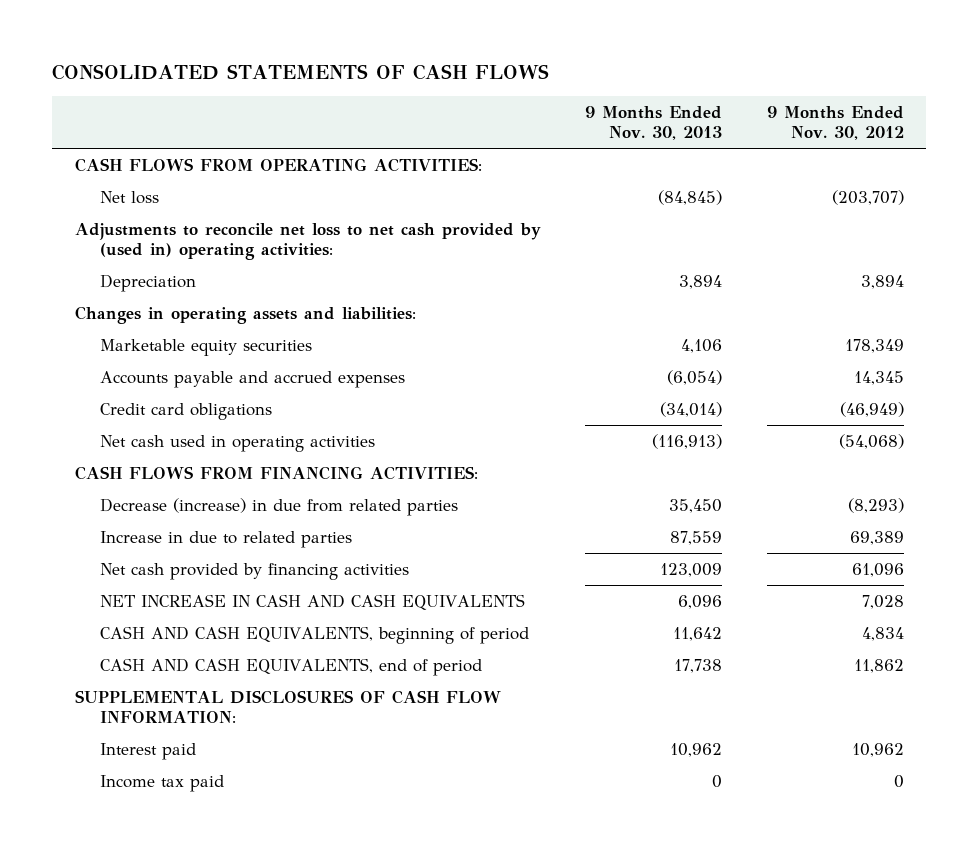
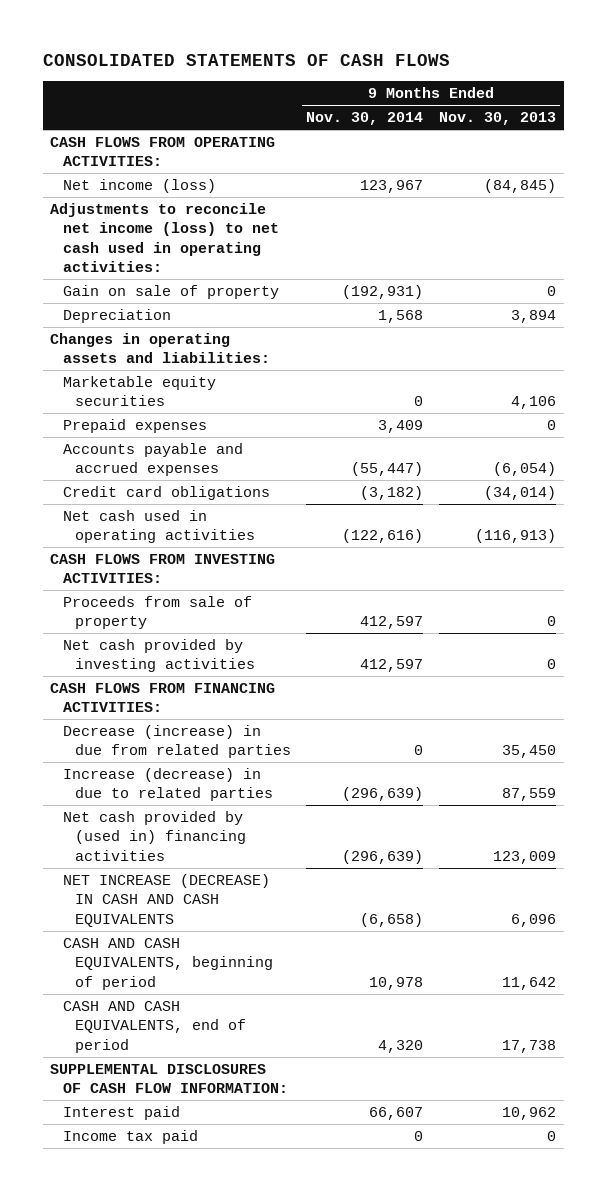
- | 9 Months Ended Nov. 30, 2013 | 9 Months Ended Nov. 30, 2012
+ | 9 Months Ended Nov. 30, 2014 | 9 Months Ended Nov. 30, 2013
- Net loss | (84,845) | (203,707)
- Adjustments to reconcile net loss to net cash provided by (used in) operating activities:
+ Net income (loss) | 123,967 | (84,845)
+ Adjustments to reconcile net income (loss) to net cash used in operating activities:
+ Gain on sale of property | (192,931) | 0
+ Prepaid expenses | 3,409 | 0
+ CASH FLOWS FROM INVESTING ACTIVITIES:
+ Proceeds from sale of property | 412,597 | 0
+ Net cash provided by investing activities | 412,597 | 0
- Increase in due to related parties | 87,559 | 69,389
- Net cash provided by financing activities | 123,009 | 61,096
- NET INCREASE IN CASH AND CASH EQUIVALENTS | 6,096 | 7,028
+ Increase (decrease) in due to related parties | (296,639) | 87,559
+ Net cash provided by (used in) financing activities | (296,639) | 123,009
+ NET INCREASE (DECREASE) IN CASH AND CASH EQUIVALENTS | (6,658) | 6,096

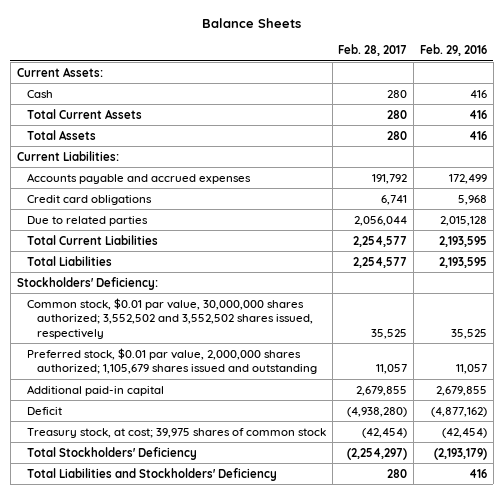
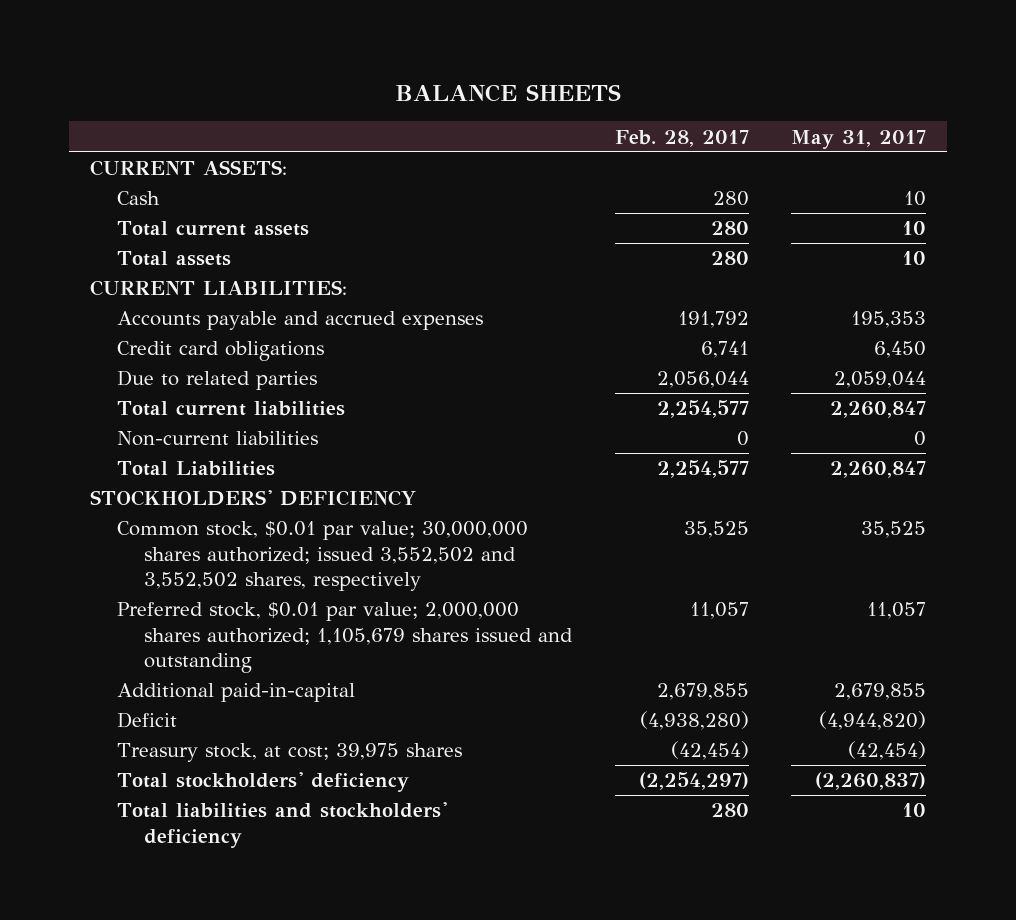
- Balance Sheets
+ BALANCE SHEETS
- | Feb. 28, 2017 | Feb. 29, 2016
+ | Feb. 28, 2017 | May 31, 2017
- Current Assets:
+ CURRENT ASSETS:
- Total Current Assets | 280 | 416
- Total Assets | 280 | 416
- Current Liabilities:
+ Total current assets | 280 | 10
+ Total assets | 280 | 10
+ CURRENT LIABILITIES:
- Total Current Liabilities | 2,254,577 | 2,193,595
+ Total current liabilities | 2,254,577 | 2,260,847
+ Non-current liabilities | 0 | 0
- Stockholders' Deficiency:
- Common stock, $0.01 par value, 30,000,000 shares authorized; 3,552,502 and 3,552,502 shares issued, respectively | 35,525 | 35,525
- Preferred stock, $0.01 par value, 2,000,000 shares authorized; 1,105,679 shares issued and outstanding | 11,057 | 11,057
- Additional paid-in capital | 2,679,855 | 2,679,855
+ STOCKHOLDERS' DEFICIENCY
+ Common stock, $0.01 par value; 30,000,000 shares authorized; issued 3,552,502 and 3,552,502 shares, respectively | 35,525 | 35,525
+ Preferred stock, $0.01 par value; 2,000,000 shares authorized; 1,105,679 shares issued and outstanding | 11,057 | 11,057
+ Additional paid-in-capital | 2,679,855 | 2,679,855
- Treasury stock, at cost; 39,975 shares of common stock | (42,454) | (42,454)
- Total Stockholders' Deficiency | (2,254,297) | (2,193,179)
- Total Liabilities and Stockholders' Deficiency | 280 | 416
+ Treasury stock, at cost; 39,975 shares | (42,454) | (42,454)
+ Total stockholders' deficiency | (2,254,297) | (2,260,837)
+ Total liabilities and stockholders' deficiency | 280 | 10

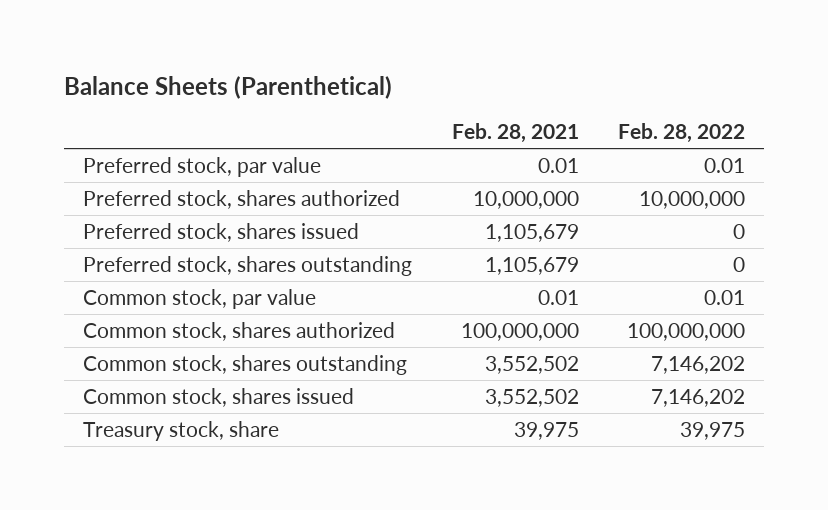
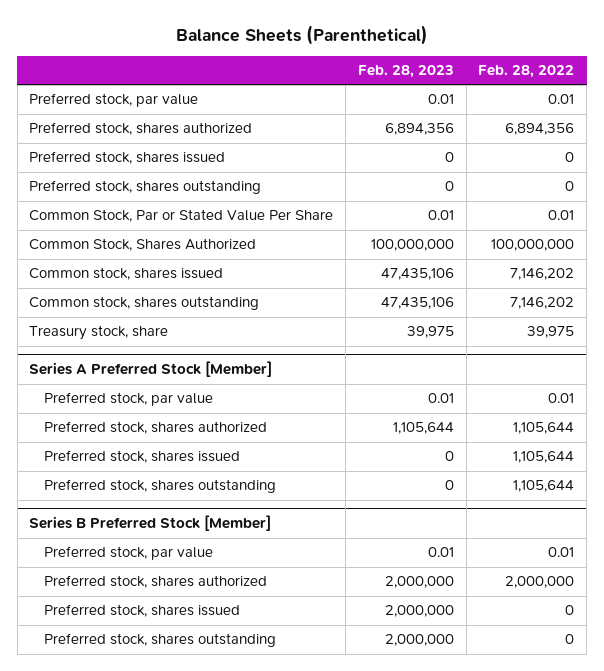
- | Feb. 28, 2021 | Feb. 28, 2022
+ | Feb. 28, 2023 | Feb. 28, 2022
- Preferred stock, shares authorized | 10,000,000 | 10,000,000
+ Preferred stock, shares authorized | 6,894,356 | 6,894,356
- Common stock, par value | 0.01 | 0.01
- Common stock, shares authorized | 100,000,000 | 100,000,000
+ Common Stock, Par or Stated Value Per Share | 0.01 | 0.01
+ Common Stock, Shares Authorized | 100,000,000 | 100,000,000
moved down: Common stock, shares outstanding | 47,435,106 | 7,146,202
+ Series A Preferred Stock [Member]
+ Preferred stock, par value | 0.01 | 0.01
+ Preferred stock, shares authorized | 1,105,644 | 1,105,644
+ Preferred stock, shares issued | 0 | 1,105,644
+ Preferred stock, shares outstanding | 0 | 1,105,644
+ Series B Preferred Stock [Member]
+ Preferred stock, par value | 0.01 | 0.01
+ Preferred stock, shares authorized | 2,000,000 | 2,000,000
+ Preferred stock, shares issued | 2,000,000 | 0
+ Preferred stock, shares outstanding | 2,000,000 | 0

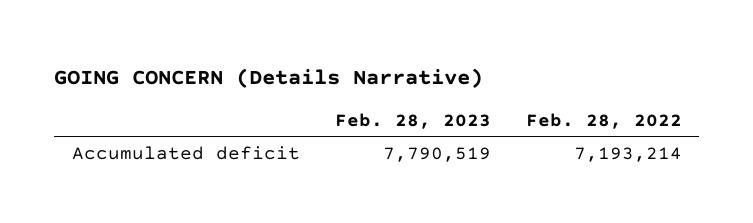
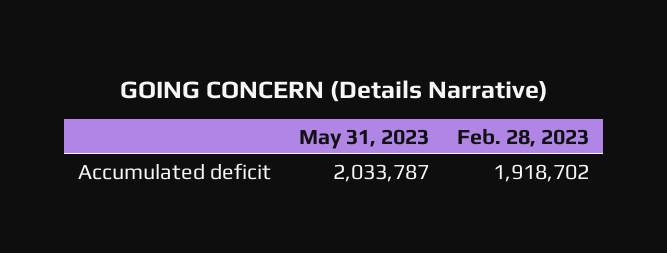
- | Feb. 28, 2023 | Feb. 28, 2022
+ | May 31, 2023 | Feb. 28, 2023
- Accumulated deficit | 7,790,519 | 7,193,214
+ Accumulated deficit | 2,033,787 | 1,918,702

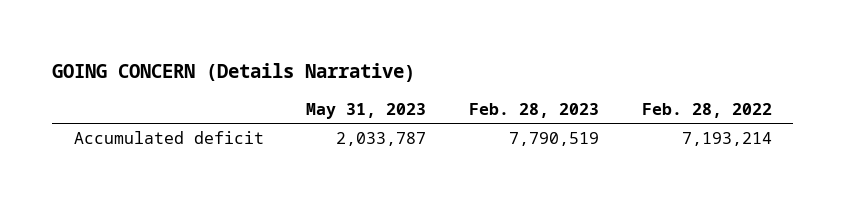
- | May 31, 2023 | Feb. 28, 2023
+ | May 31, 2023 | Feb. 28, 2023 | Feb. 28, 2022
- Accumulated deficit | 2,033,787 | 1,918,702
+ Accumulated deficit | 2,033,787 | 7,790,519 | 7,193,214

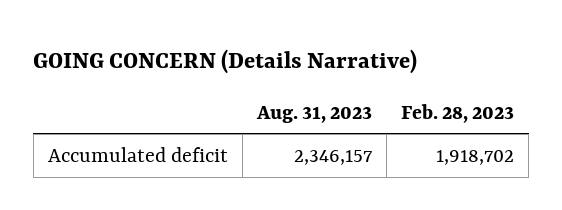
- | May 31, 2023 | Feb. 28, 2023 | Feb. 28, 2022
+ | Aug. 31, 2023 | Feb. 28, 2023
- Accumulated deficit | 2,033,787 | 7,790,519 | 7,193,214
+ Accumulated deficit | 2,346,157 | 1,918,702

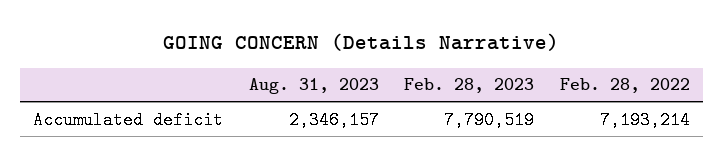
- | Aug. 31, 2023 | Feb. 28, 2023
+ | Aug. 31, 2023 | Feb. 28, 2023 | Feb. 28, 2022
- Accumulated deficit | 2,346,157 | 1,918,702
+ Accumulated deficit | 2,346,157 | 7,790,519 | 7,193,214

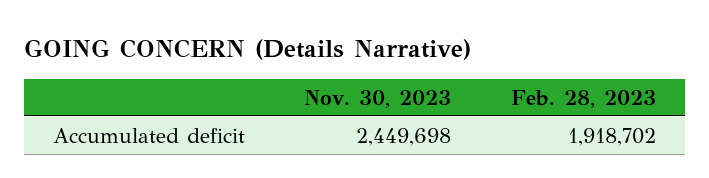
- | Aug. 31, 2023 | Feb. 28, 2023 | Feb. 28, 2022
+ | Nov. 30, 2023 | Feb. 28, 2023
- Accumulated deficit | 2,346,157 | 7,790,519 | 7,193,214
+ Accumulated deficit | 2,449,698 | 1,918,702

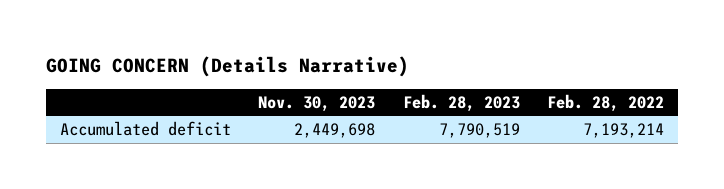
- | Nov. 30, 2023 | Feb. 28, 2023
+ | Nov. 30, 2023 | Feb. 28, 2023 | Feb. 28, 2022
- Accumulated deficit | 2,449,698 | 1,918,702
+ Accumulated deficit | 2,449,698 | 7,790,519 | 7,193,214

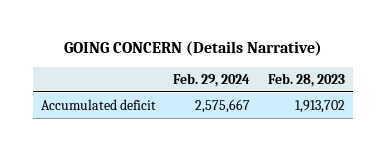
- | Nov. 30, 2023 | Feb. 28, 2023 | Feb. 28, 2022
+ | Feb. 29, 2024 | Feb. 28, 2023
- Accumulated deficit | 2,449,698 | 7,790,519 | 7,193,214
+ Accumulated deficit | 2,575,667 | 1,913,702

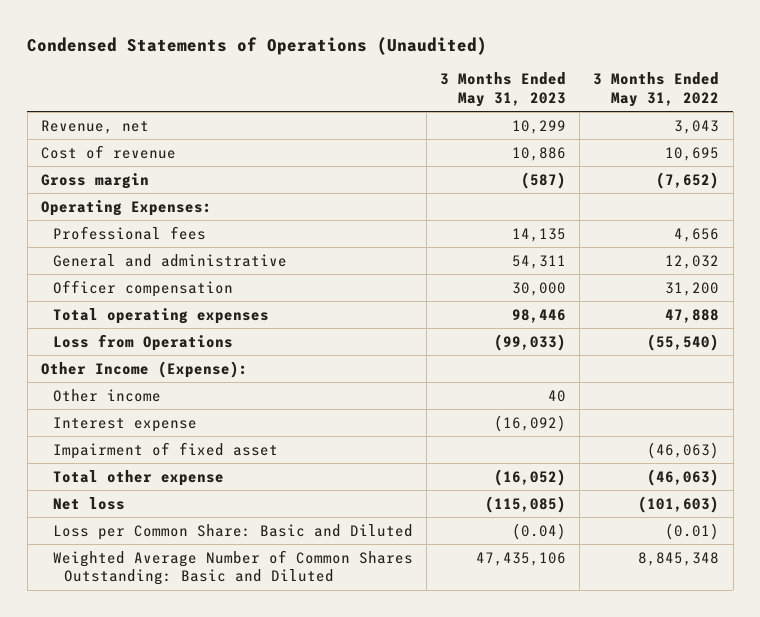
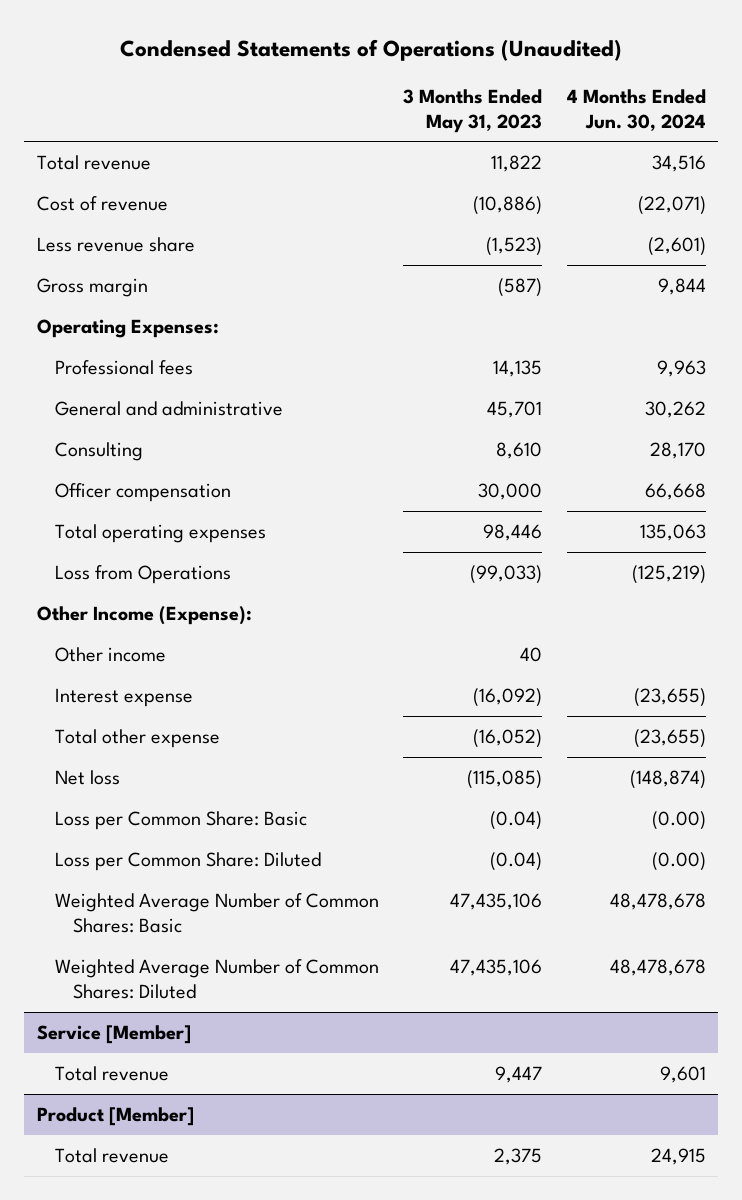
- | 3 Months Ended May 31, 2023 | 3 Months Ended May 31, 2022
+ | 3 Months Ended May 31, 2023 | 4 Months Ended Jun. 30, 2024
- Revenue, net | 10,299 | 3,043
- Cost of revenue | 10,886 | 10,695
+ Total revenue | 11,822 | 34,516
+ Cost of revenue | (10,886) | (22,071)
+ Less revenue share | (1,523) | (2,601)
- General and administrative | 54,311 | 12,032
+ General and administrative | 45,701 | 30,262
+ Consulting | 8,610 | 28,170
- Impairment of fixed asset | | (46,063)
- Loss per Common Share: Basic and Diluted | (0.04) | (0.01)
- Weighted Average Number of Common Shares Outstanding: Basic and Diluted | 47,435,106 | 8,845,348
+ Loss per Common Share: Basic | (0.04) | (0.00)
+ Loss per Common Share: Diluted | (0.04) | (0.00)
+ Weighted Average Number of Common Shares: Basic | 47,435,106 | 48,478,678
+ Weighted Average Number of Common Shares: Diluted | 47,435,106 | 48,478,678
+ Service [Member]
+ Total revenue | 9,447 | 9,601
+ Product [Member]
+ Total revenue | 2,375 | 24,915

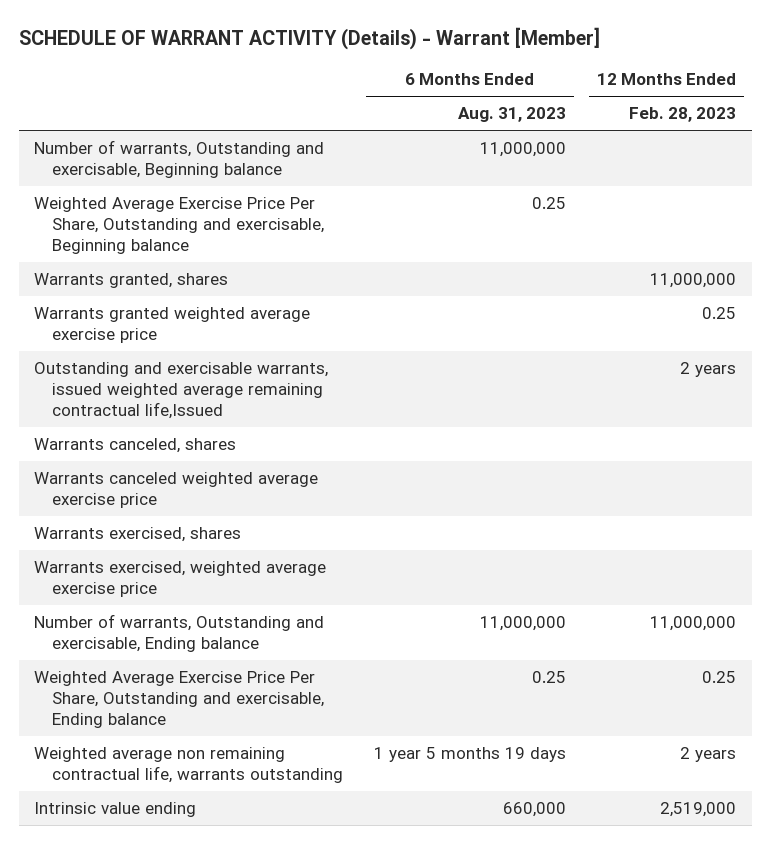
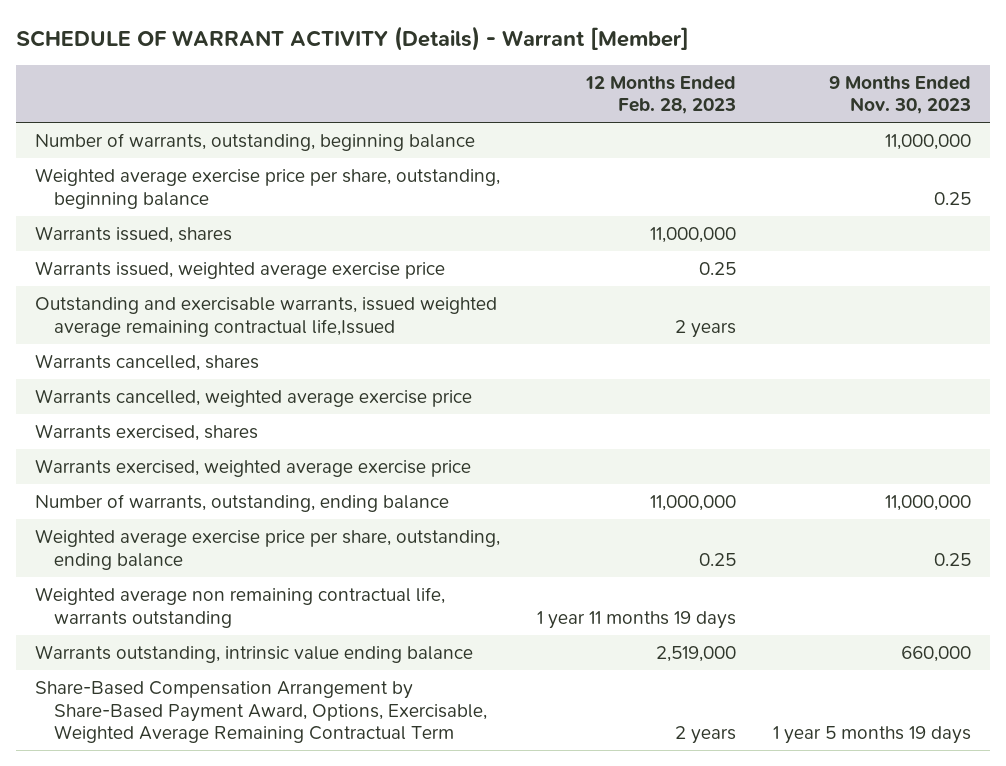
- | 6 Months Ended Aug. 31, 2023 | 12 Months Ended Feb. 28, 2023
+ | 12 Months Ended Feb. 28, 2023 | 9 Months Ended Nov. 30, 2023
- Number of warrants, Outstanding and exercisable, Beginning balance | 11,000,000 |
- Weighted Average Exercise Price Per Share, Outstanding and exercisable, Beginning balance | 0.25 |
- Warrants granted, shares | | 11,000,000
- Warrants granted weighted average exercise price | | 0.25
+ Number of warrants, outstanding, beginning balance | | 11,000,000
+ Weighted average exercise price per share, outstanding, beginning balance | | 0.25
+ Warrants issued, shares | 11,000,000 |
+ Warrants issued, weighted average exercise price | 0.25 |
- Warrants canceled, shares
- Warrants canceled weighted average exercise price
+ Warrants cancelled, shares
+ Warrants cancelled, weighted average exercise price
- Number of warrants, Outstanding and exercisable, Ending balance | 11,000,000 | 11,000,000
- Weighted Average Exercise Price Per Share, Outstanding and exercisable, Ending balance | 0.25 | 0.25
- Weighted average non remaining contractual life, warrants outstanding | 1 year 5 months 19 days | 2 years
- Intrinsic value ending | 660,000 | 2,519,000
+ Number of warrants, outstanding, ending balance | 11,000,000 | 11,000,000
+ Weighted average exercise price per share, outstanding, ending balance | 0.25 | 0.25
+ Weighted average non remaining contractual life, warrants outstanding | 1 year 11 months 19 days |
+ Warrants outstanding, intrinsic value ending balance | 2,519,000 | 660,000
+ Share-Based Compensation Arrangement by Share-Based Payment Award, Options, Exercisable, Weighted Average Remaining Contractual Term | 2 years | 1 year 5 months 19 days

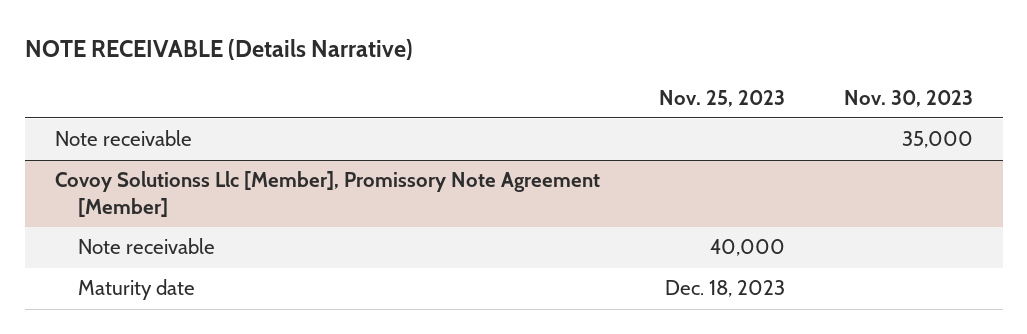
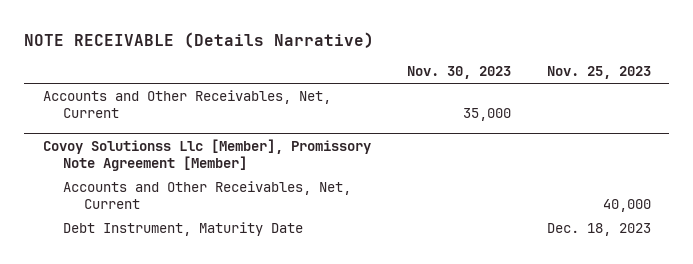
- | Nov. 25, 2023 | Nov. 30, 2023
+ | Nov. 30, 2023 | Nov. 25, 2023
- Note receivable | | 35,000
+ Accounts and Other Receivables, Net, Current | 35,000 |
@ Covoy Solutionss Llc [Member], Promissory Note Agreement [Member]
- Note receivable | 40,000 |
- Maturity date | Dec. 18, 2023 |
+ Accounts and Other Receivables, Net, Current | | 40,000
+ Debt Instrument, Maturity Date | | Dec. 18, 2023

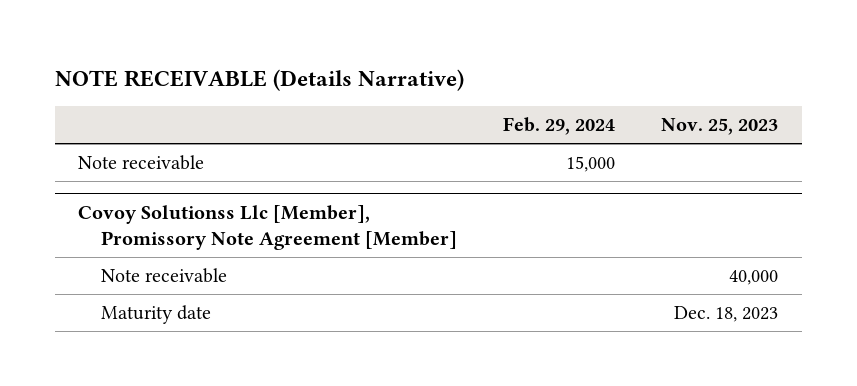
- | Nov. 30, 2023 | Nov. 25, 2023
+ | Feb. 29, 2024 | Nov. 25, 2023
- Accounts and Other Receivables, Net, Current | 35,000 |
+ Note receivable | 15,000 |
@ Covoy Solutionss Llc [Member], Promissory Note Agreement [Member]
- Accounts and Other Receivables, Net, Current | | 40,000
- Debt Instrument, Maturity Date | | Dec. 18, 2023
+ Note receivable | | 40,000
+ Maturity date | | Dec. 18, 2023

